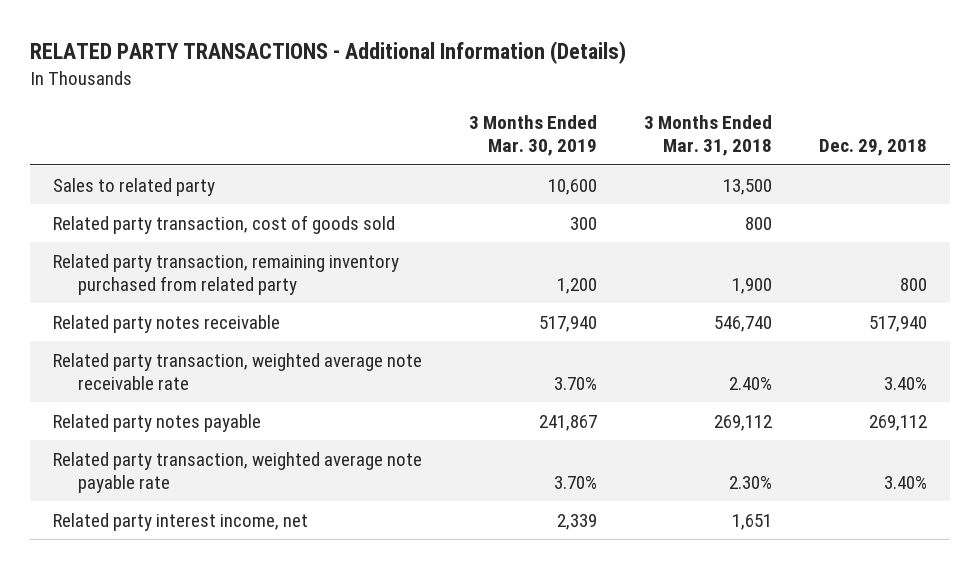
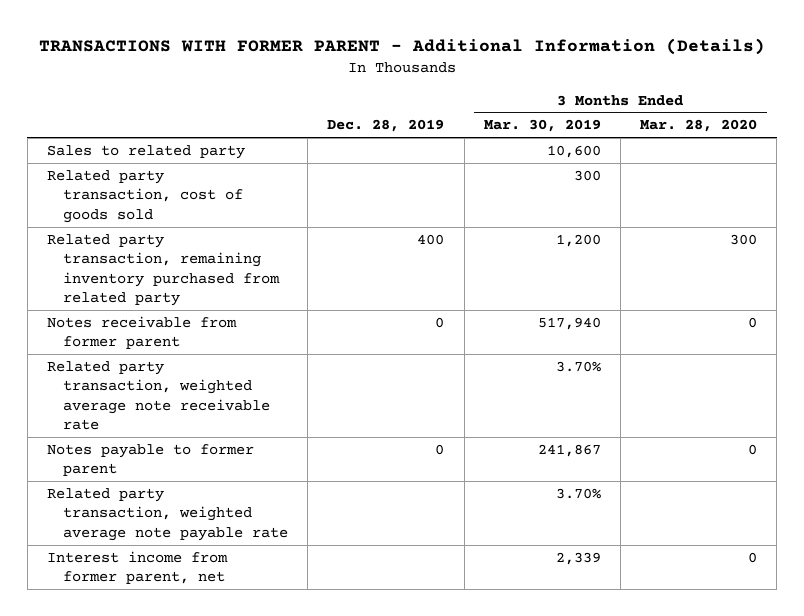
- RELATED PARTY TRANSACTIONS - Additional Information (Details)
+ TRANSACTIONS WITH FORMER PARENT - Additional Information (Details)
- | 3 Months Ended Mar. 30, 2019 | 3 Months Ended Mar. 31, 2018 | Dec. 29, 2018
+ | Dec. 28, 2019 | 3 Months Ended Mar. 30, 2019 | 3 Months Ended Mar. 28, 2020
- Related party notes receivable | 517,940 | 546,740 | 517,940
+ Notes receivable from former parent | 0 | 517,940 | 0
- Related party notes payable | 241,867 | 269,112 | 269,112
+ Notes payable to former parent | 0 | 241,867 | 0
- Related party interest income, net | 2,339 | 1,651 |
+ Interest income from former parent, net | | 2,339 | 0

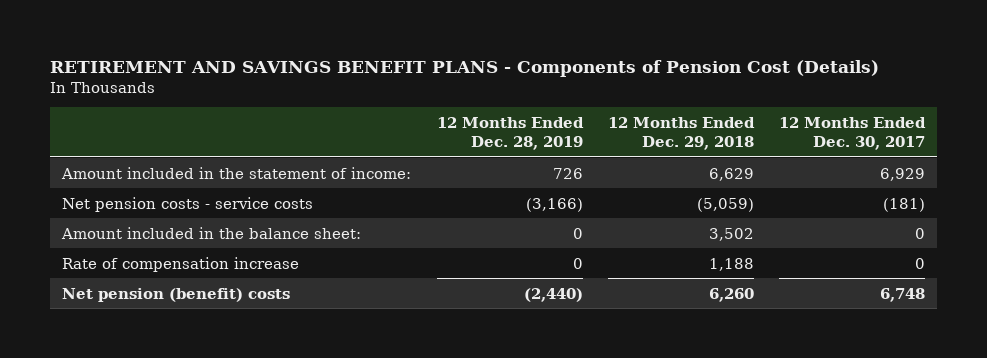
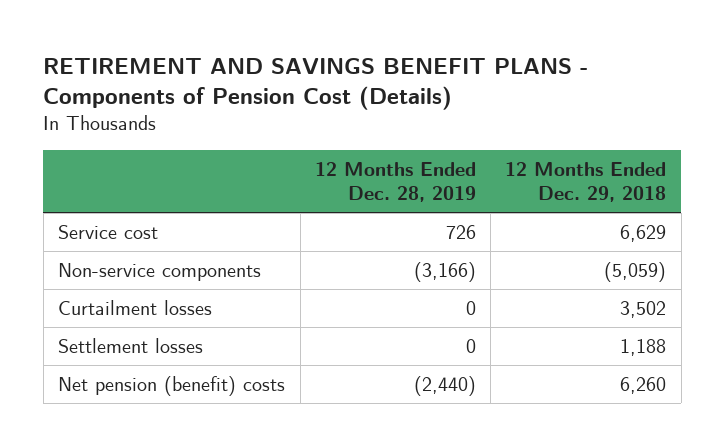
- | 12 Months Ended Dec. 28, 2019 | 12 Months Ended Dec. 29, 2018 | 12 Months Ended Dec. 30, 2017
+ | 12 Months Ended Dec. 28, 2019 | 12 Months Ended Dec. 29, 2018
- Amount included in the statement of income: | 726 | 6,629 | 6,929
- Net pension costs - service costs | (3,166) | (5,059) | (181)
- Amount included in the balance sheet: | 0 | 3,502 | 0
- Rate of compensation increase | 0 | 1,188 | 0
+ Service cost | 726 | 6,629
+ Non-service components | (3,166) | (5,059)
+ Curtailment losses | 0 | 3,502
+ Settlement losses | 0 | 1,188

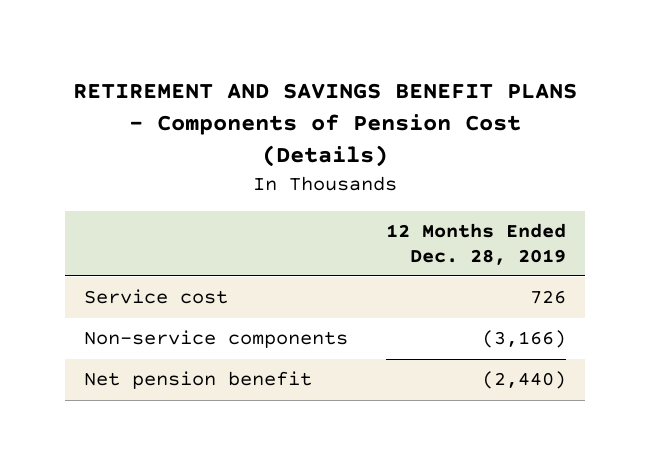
- | 12 Months Ended Dec. 28, 2019 | 12 Months Ended Dec. 29, 2018
+ | 12 Months Ended Dec. 28, 2019
- Curtailment losses | 0 | 3,502
- Settlement losses | 0 | 1,188
- Net pension (benefit) costs | (2,440) | 6,260
+ Net pension benefit | (2,440)

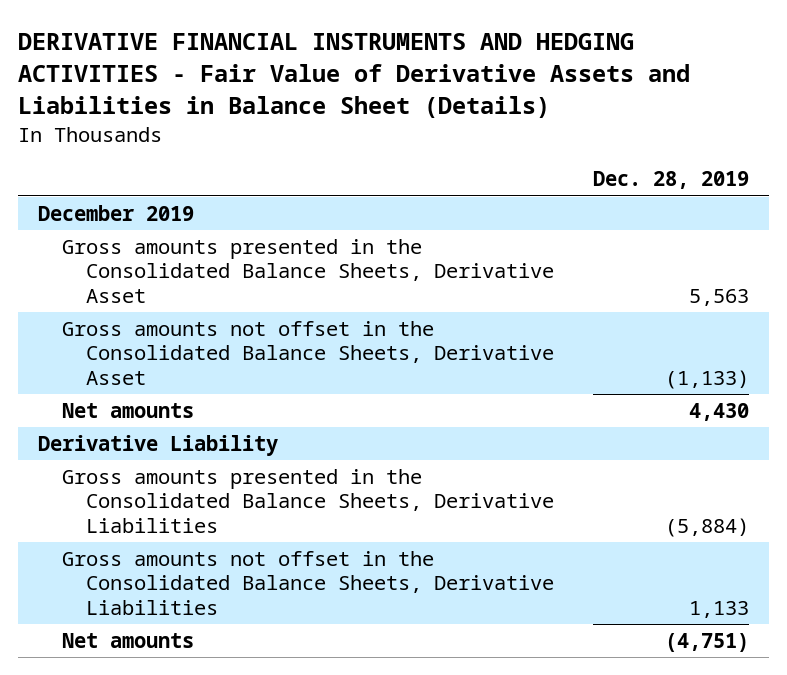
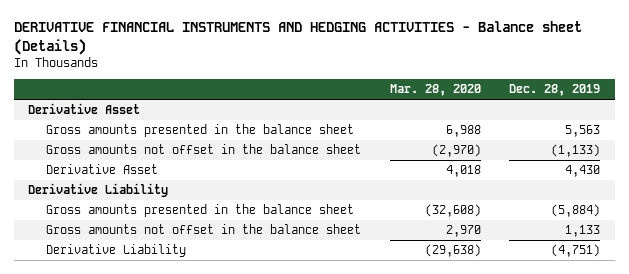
- DERIVATIVE FINANCIAL INSTRUMENTS AND HEDGING ACTIVITIES - Fair Value of Derivative Assets and Liabilities in Balance Sheet (Details)
+ DERIVATIVE FINANCIAL INSTRUMENTS AND HEDGING ACTIVITIES - Balance sheet (Details)
- | Dec. 28, 2019
+ | Mar. 28, 2020 | Dec. 28, 2019
- December 2019
- Gross amounts presented in the Consolidated Balance Sheets, Derivative Asset | 5,563
- Gross amounts not offset in the Consolidated Balance Sheets, Derivative Asset | (1,133)
- Net amounts | 4,430
+ Derivative Asset
+ Gross amounts presented in the balance sheet | 6,988 | 5,563
+ Gross amounts not offset in the balance sheet | (2,970) | (1,133)
+ Derivative Asset | 4,018 | 4,430
- Gross amounts presented in the Consolidated Balance Sheets, Derivative Liabilities | (5,884)
- Gross amounts not offset in the Consolidated Balance Sheets, Derivative Liabilities | 1,133
- Net amounts | (4,751)
+ Gross amounts presented in the balance sheet | (32,608) | (5,884)
+ Gross amounts not offset in the balance sheet | 2,970 | 1,133
+ Derivative Liability | (29,638) | (4,751)

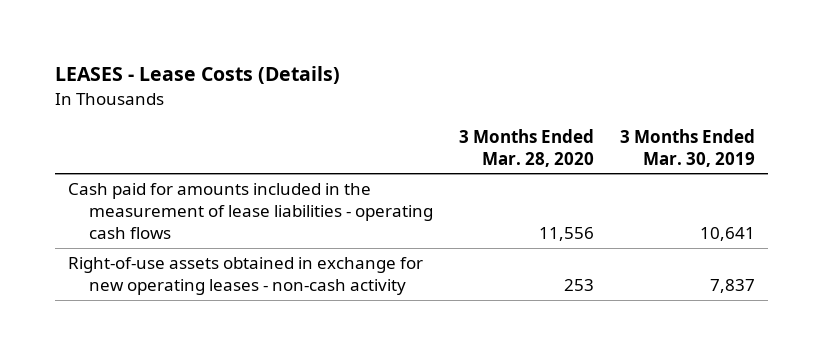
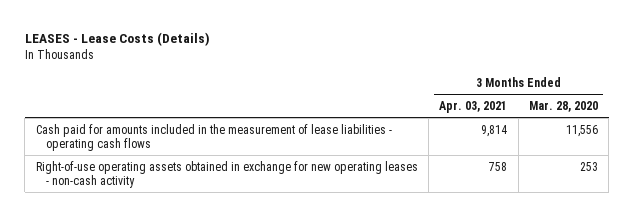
- | 3 Months Ended Mar. 28, 2020 | 3 Months Ended Mar. 30, 2019
+ | 3 Months Ended Apr. 03, 2021 | 3 Months Ended Mar. 28, 2020
- Right-of-use assets obtained in exchange for new operating leases - non-cash activity | 253 | 7,837
+ Right-of-use operating assets obtained in exchange for new operating leases - non-cash activity | 758 | 253

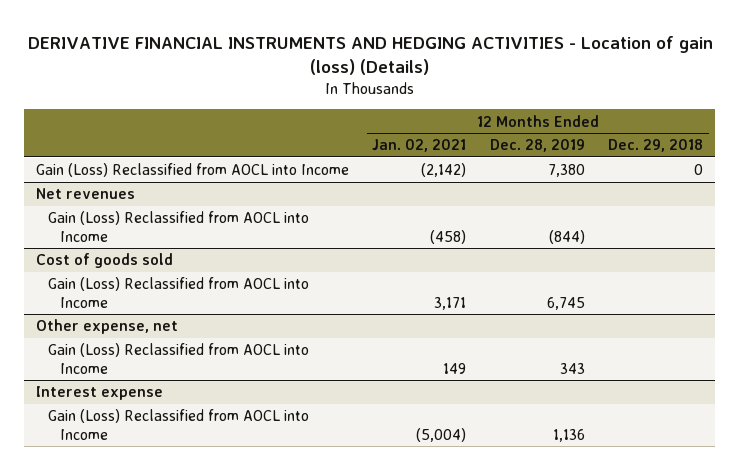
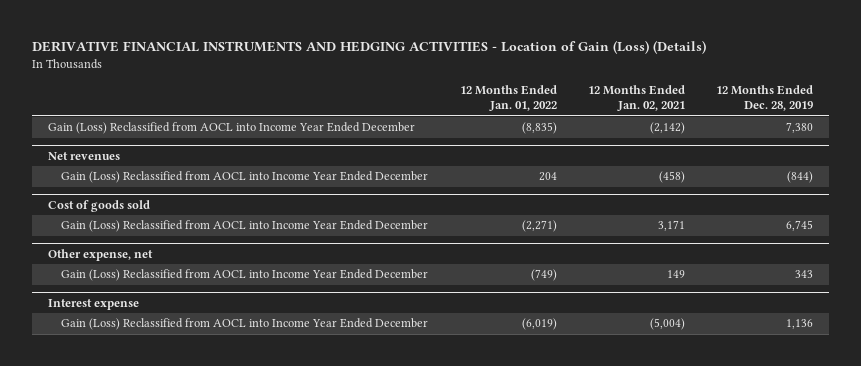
- DERIVATIVE FINANCIAL INSTRUMENTS AND HEDGING ACTIVITIES - Location of gain (loss) (Details)
+ DERIVATIVE FINANCIAL INSTRUMENTS AND HEDGING ACTIVITIES - Location of Gain (Loss) (Details)
- | 12 Months Ended Jan. 02, 2021 | 12 Months Ended Dec. 28, 2019 | 12 Months Ended Dec. 29, 2018
+ | 12 Months Ended Jan. 01, 2022 | 12 Months Ended Jan. 02, 2021 | 12 Months Ended Dec. 28, 2019
- Gain (Loss) Reclassified from AOCL into Income | (2,142) | 7,380 | 0
+ Gain (Loss) Reclassified from AOCL into Income Year Ended December | (8,835) | (2,142) | 7,380
@ Net revenues
- Gain (Loss) Reclassified from AOCL into Income | (458) | (844) |
+ Gain (Loss) Reclassified from AOCL into Income Year Ended December | 204 | (458) | (844)
@ Cost of goods sold
- Gain (Loss) Reclassified from AOCL into Income | 3,171 | 6,745 |
+ Gain (Loss) Reclassified from AOCL into Income Year Ended December | (2,271) | 3,171 | 6,745
@ Other expense, net
- Gain (Loss) Reclassified from AOCL into Income | 149 | 343 |
+ Gain (Loss) Reclassified from AOCL into Income Year Ended December | (749) | 149 | 343
@ Interest expense
- Gain (Loss) Reclassified from AOCL into Income | (5,004) | 1,136 |
+ Gain (Loss) Reclassified from AOCL into Income Year Ended December | (6,019) | (5,004) | 1,136

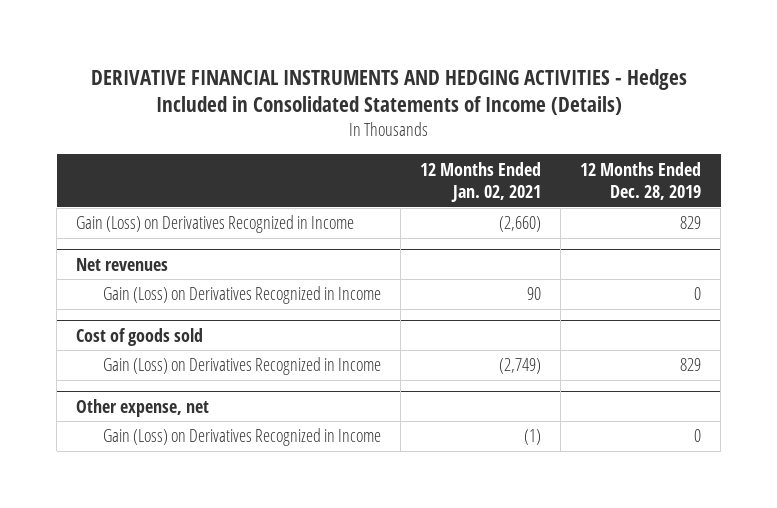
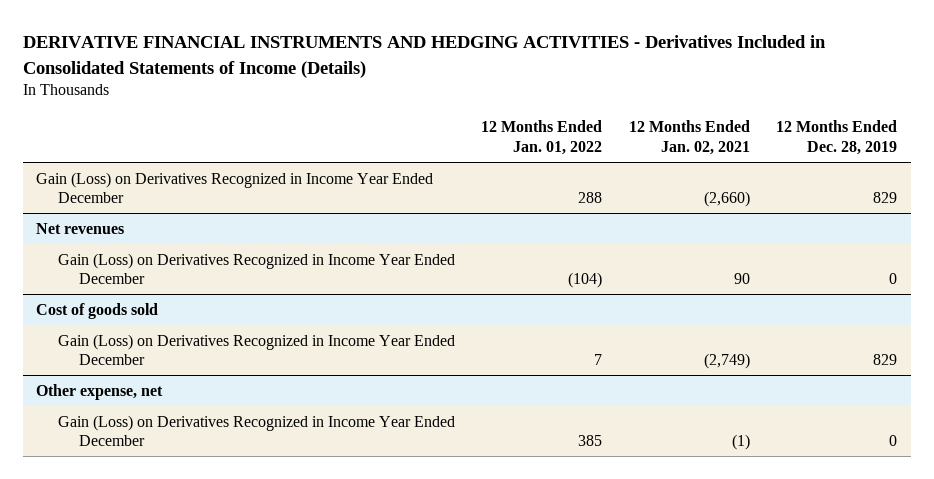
- DERIVATIVE FINANCIAL INSTRUMENTS AND HEDGING ACTIVITIES - Hedges Included in Consolidated Statements of Income (Details)
+ DERIVATIVE FINANCIAL INSTRUMENTS AND HEDGING ACTIVITIES - Derivatives Included in Consolidated Statements of Income (Details)
- | 12 Months Ended Jan. 02, 2021 | 12 Months Ended Dec. 28, 2019
+ | 12 Months Ended Jan. 01, 2022 | 12 Months Ended Jan. 02, 2021 | 12 Months Ended Dec. 28, 2019
- Gain (Loss) on Derivatives Recognized in Income | (2,660) | 829
+ Gain (Loss) on Derivatives Recognized in Income Year Ended December | 288 | (2,660) | 829
@ Net revenues
- Gain (Loss) on Derivatives Recognized in Income | 90 | 0
+ Gain (Loss) on Derivatives Recognized in Income Year Ended December | (104) | 90 | 0
@ Cost of goods sold
- Gain (Loss) on Derivatives Recognized in Income | (2,749) | 829
+ Gain (Loss) on Derivatives Recognized in Income Year Ended December | 7 | (2,749) | 829
@ Other expense, net
- Gain (Loss) on Derivatives Recognized in Income | (1) | 0
+ Gain (Loss) on Derivatives Recognized in Income Year Ended December | 385 | (1) | 0

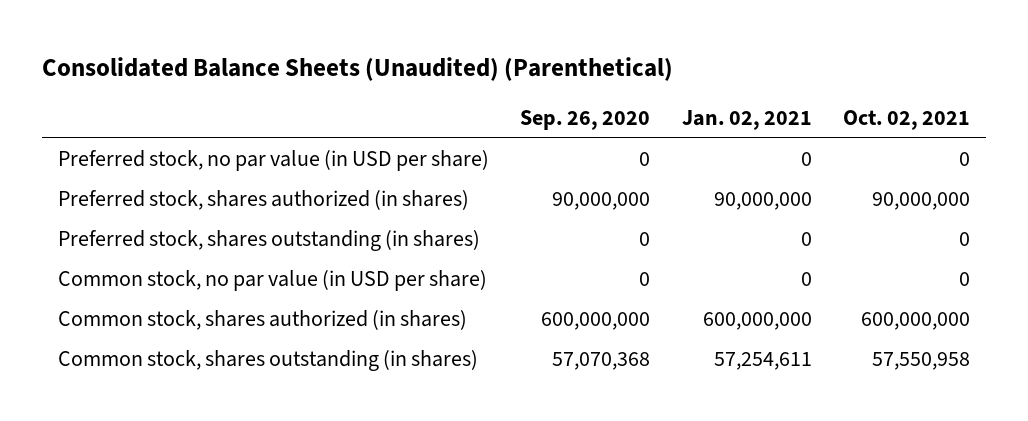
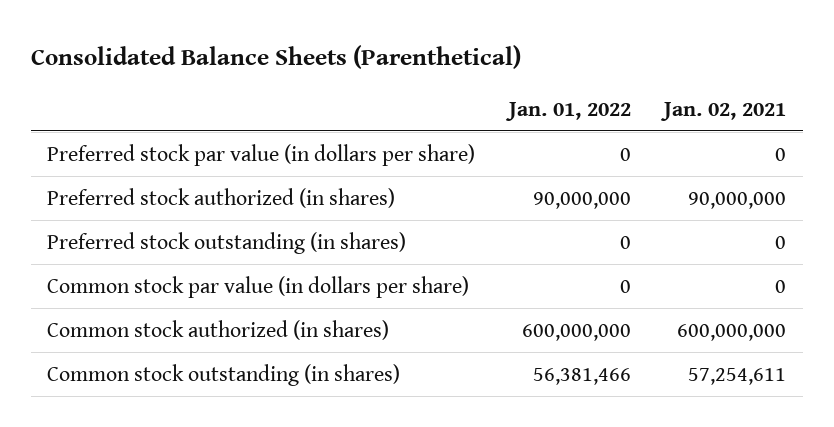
- Consolidated Balance Sheets (Unaudited) (Parenthetical)
+ Consolidated Balance Sheets (Parenthetical)
- | Sep. 26, 2020 | Jan. 02, 2021 | Oct. 02, 2021
+ | Jan. 01, 2022 | Jan. 02, 2021
- Preferred stock, no par value (in USD per share) | 0 | 0 | 0
- Preferred stock, shares authorized (in shares) | 90,000,000 | 90,000,000 | 90,000,000
- Preferred stock, shares outstanding (in shares) | 0 | 0 | 0
- Common stock, no par value (in USD per share) | 0 | 0 | 0
- Common stock, shares authorized (in shares) | 600,000,000 | 600,000,000 | 600,000,000
- Common stock, shares outstanding (in shares) | 57,070,368 | 57,254,611 | 57,550,958
+ Preferred stock par value (in dollars per share) | 0 | 0
+ Preferred stock authorized (in shares) | 90,000,000 | 90,000,000
+ Preferred stock outstanding (in shares) | 0 | 0
+ Common stock par value (in dollars per share) | 0 | 0
+ Common stock authorized (in shares) | 600,000,000 | 600,000,000
+ Common stock outstanding (in shares) | 56,381,466 | 57,254,611

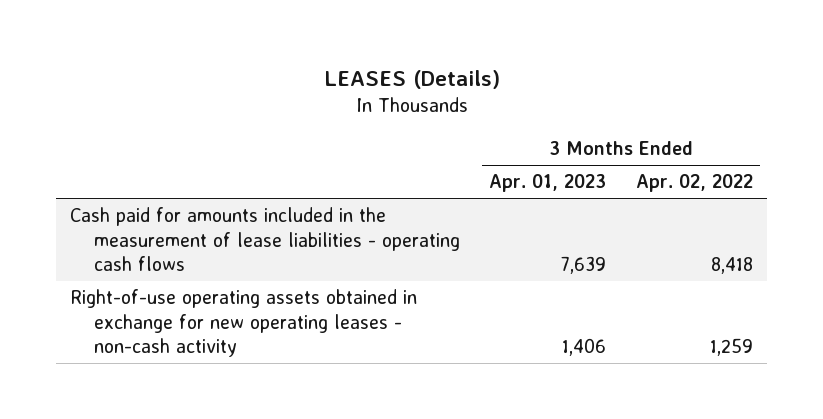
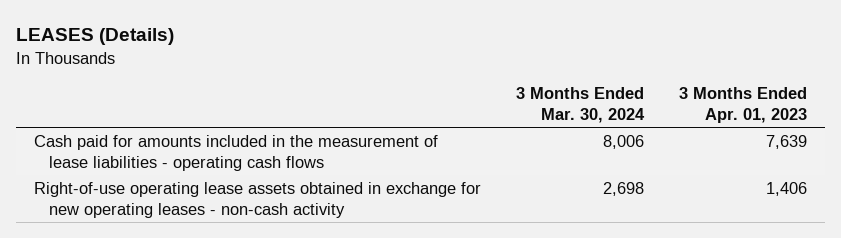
- | 3 Months Ended Apr. 01, 2023 | 3 Months Ended Apr. 02, 2022
+ | 3 Months Ended Mar. 30, 2024 | 3 Months Ended Apr. 01, 2023
- Right-of-use operating assets obtained in exchange for new operating leases - non-cash activity | 1,406 | 1,259
+ Right-of-use operating lease assets obtained in exchange for new operating leases - non-cash activity | 2,698 | 1,406

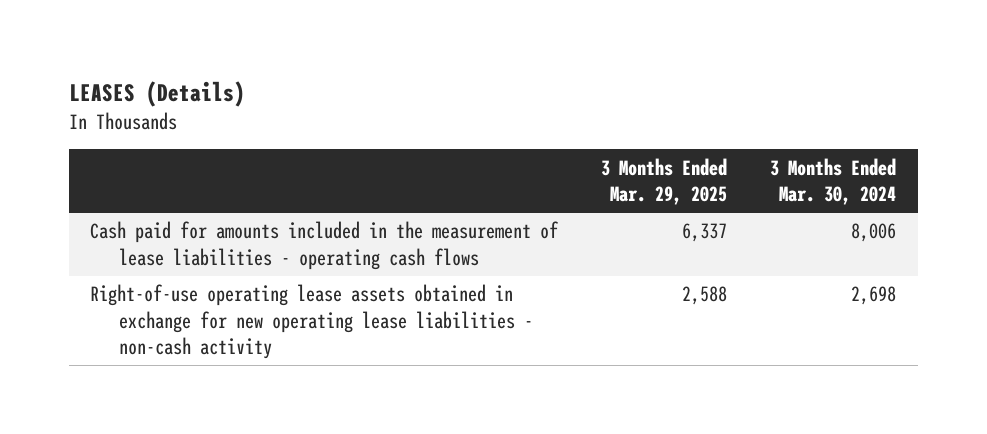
- | 3 Months Ended Mar. 30, 2024 | 3 Months Ended Apr. 01, 2023
+ | 3 Months Ended Mar. 29, 2025 | 3 Months Ended Mar. 30, 2024
- Right-of-use operating lease assets obtained in exchange for new operating leases - non-cash activity | 2,698 | 1,406
+ Right-of-use operating lease assets obtained in exchange for new operating lease liabilities - non-cash activity | 2,588 | 2,698

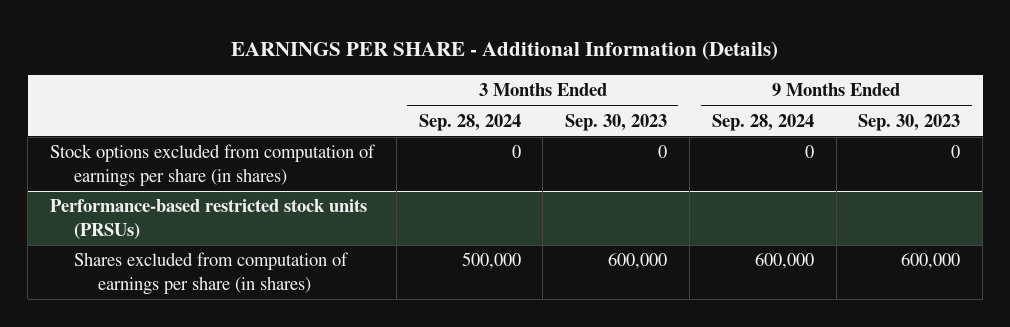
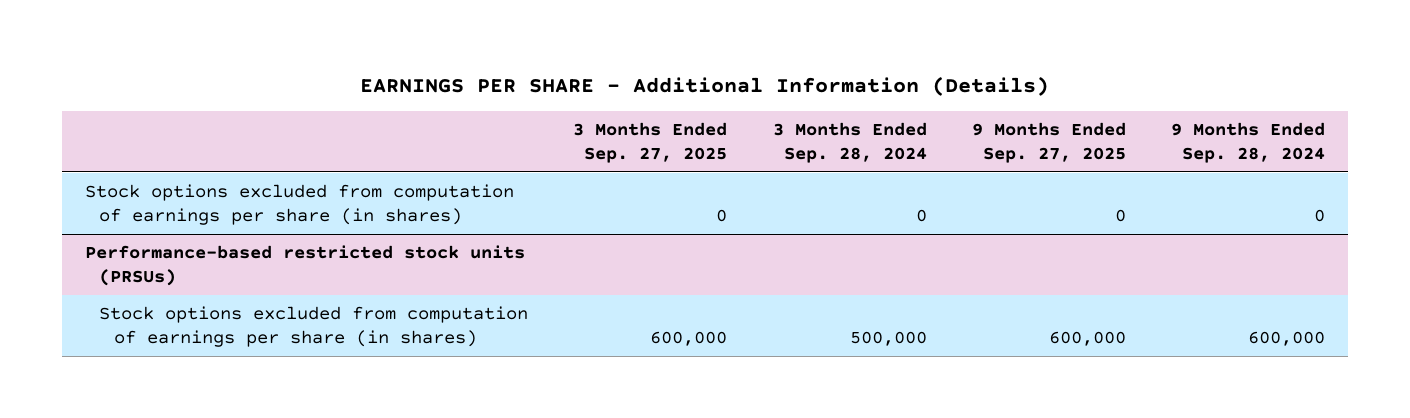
- | 3 Months Ended Sep. 28, 2024 | 3 Months Ended Sep. 30, 2023 | 9 Months Ended Sep. 28, 2024 | 9 Months Ended Sep. 30, 2023
+ | 3 Months Ended Sep. 27, 2025 | 3 Months Ended Sep. 28, 2024 | 9 Months Ended Sep. 27, 2025 | 9 Months Ended Sep. 28, 2024
@ Performance-based restricted stock units (PRSUs)
- Shares excluded from computation of earnings per share (in shares) | 500,000 | 600,000 | 600,000 | 600,000
+ Stock options excluded from computation of earnings per share (in shares) | 600,000 | 500,000 | 600,000 | 600,000

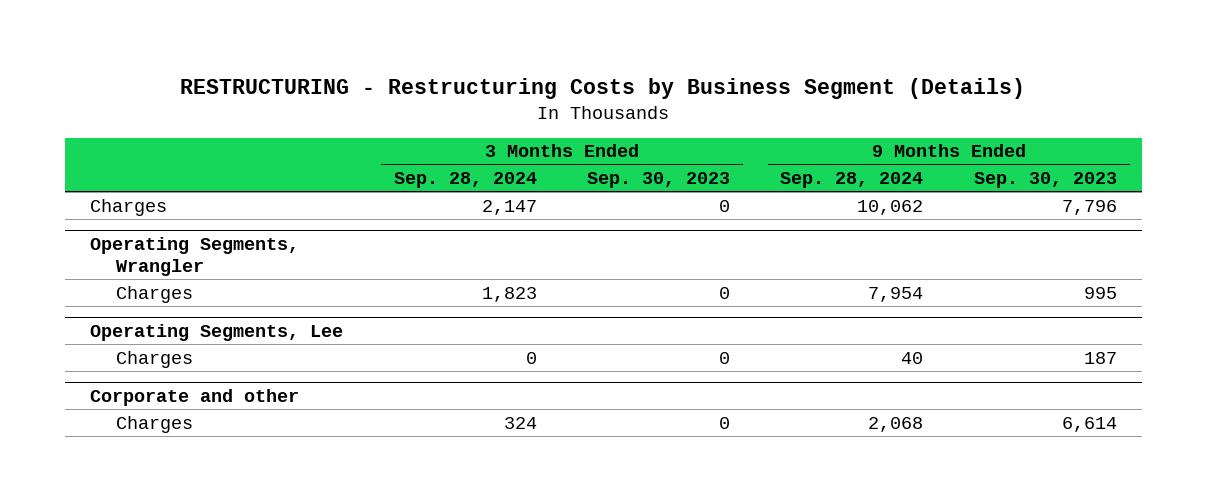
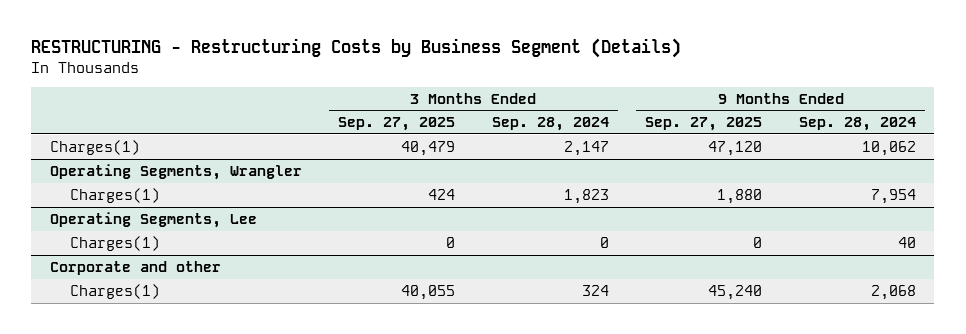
- | 3 Months Ended Sep. 28, 2024 | 3 Months Ended Sep. 30, 2023 | 9 Months Ended Sep. 28, 2024 | 9 Months Ended Sep. 30, 2023
+ | 3 Months Ended Sep. 27, 2025 | 3 Months Ended Sep. 28, 2024 | 9 Months Ended Sep. 27, 2025 | 9 Months Ended Sep. 28, 2024
- Charges | 2,147 | 0 | 10,062 | 7,796
+ Charges(1) | 40,479 | 2,147 | 47,120 | 10,062
@ Operating Segments, Wrangler
- Charges | 1,823 | 0 | 7,954 | 995
+ Charges(1) | 424 | 1,823 | 1,880 | 7,954
@ Operating Segments, Lee
- Charges | 0 | 0 | 40 | 187
+ Charges(1) | 0 | 0 | 0 | 40
@ Corporate and other
- Charges | 324 | 0 | 2,068 | 6,614
+ Charges(1) | 40,055 | 324 | 45,240 | 2,068

